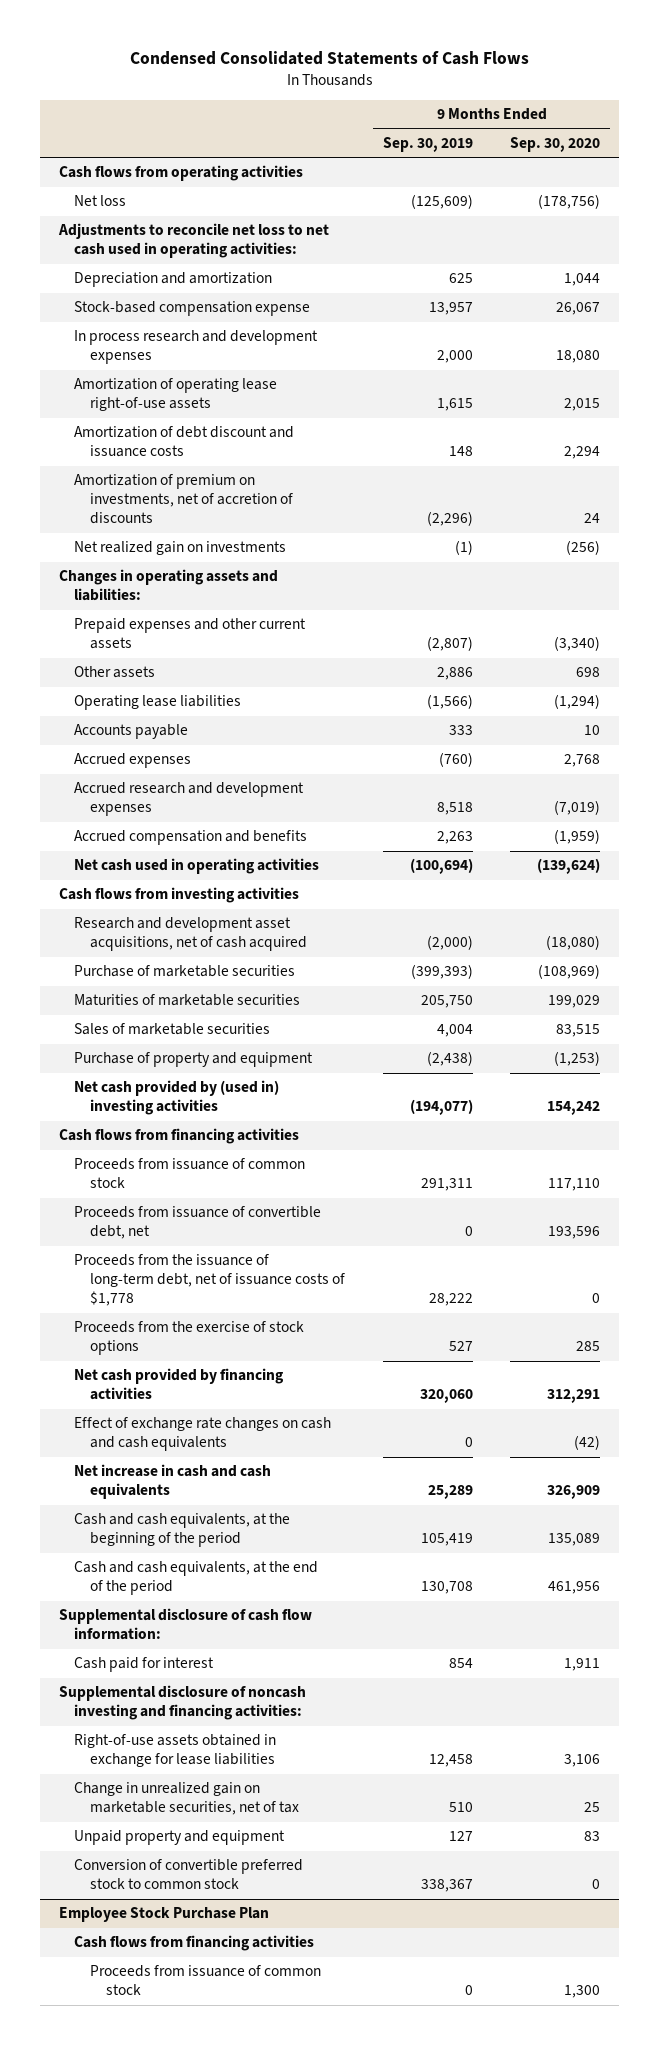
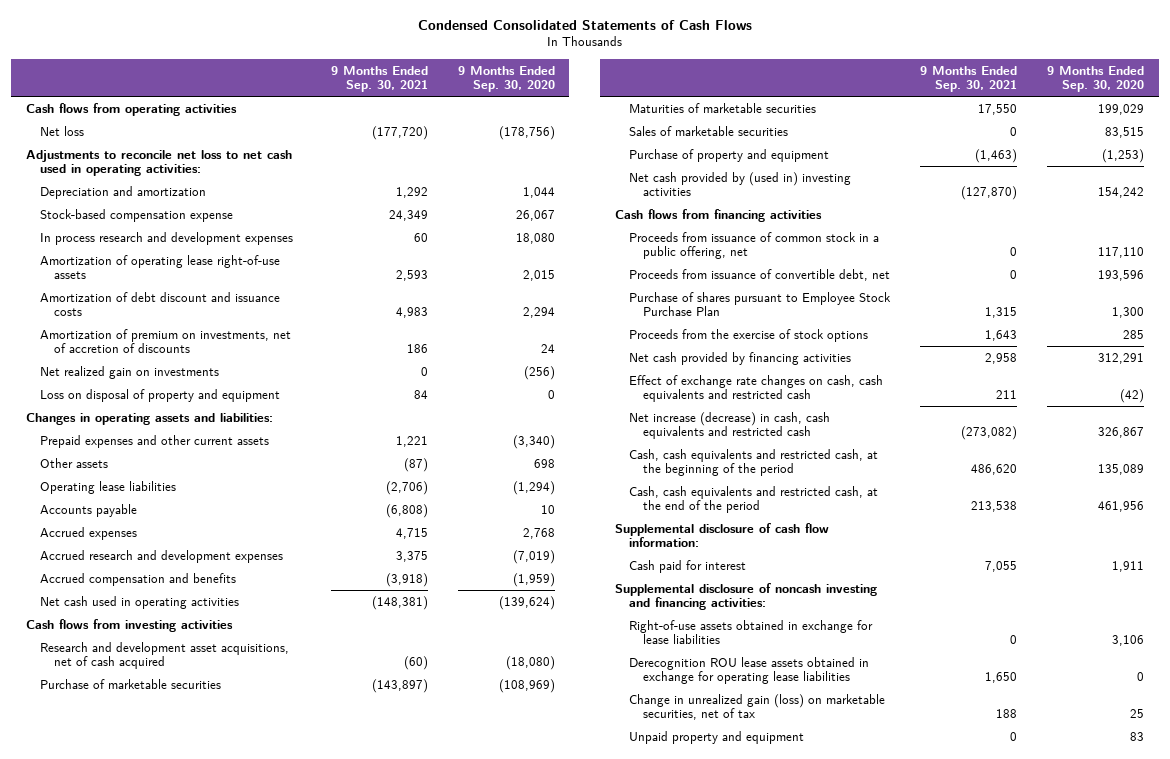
- | 9 Months Ended Sep. 30, 2019 | 9 Months Ended Sep. 30, 2020
+ | 9 Months Ended Sep. 30, 2021 | 9 Months Ended Sep. 30, 2020
+ Loss on disposal of property and equipment | 84 | 0
- Proceeds from issuance of common stock | 291,311 | 117,110
+ Proceeds from issuance of common stock in a public offering, net | 0 | 117,110
- Proceeds from the issuance of long-term debt, net of issuance costs of $1,778 | 28,222 | 0
+ Purchase of shares pursuant to Employee Stock Purchase Plan | 1,315 | 1,300
- Effect of exchange rate changes on cash and cash equivalents | 0 | (42)
- Net increase in cash and cash equivalents | 25,289 | 326,909
- Cash and cash equivalents, at the beginning of the period | 105,419 | 135,089
- Cash and cash equivalents, at the end of the period | 130,708 | 461,956
+ Effect of exchange rate changes on cash, cash equivalents and restricted cash | 211 | (42)
+ Net increase (decrease) in cash, cash equivalents and restricted cash | (273,082) | 326,867
+ Cash, cash equivalents and restricted cash, at the beginning of the period | 486,620 | 135,089
+ Cash, cash equivalents and restricted cash, at the end of the period | 213,538 | 461,956
- Change in unrealized gain on marketable securities, net of tax | 510 | 25
+ Derecognition ROU lease assets obtained in exchange for operating lease liabilities | 1,650 | 0
+ Change in unrealized gain (loss) on marketable securities, net of tax | 188 | 25
- Conversion of convertible preferred stock to common stock | 338,367 | 0
- Employee Stock Purchase Plan
- Cash flows from financing activities
- Proceeds from issuance of common stock | 0 | 1,300

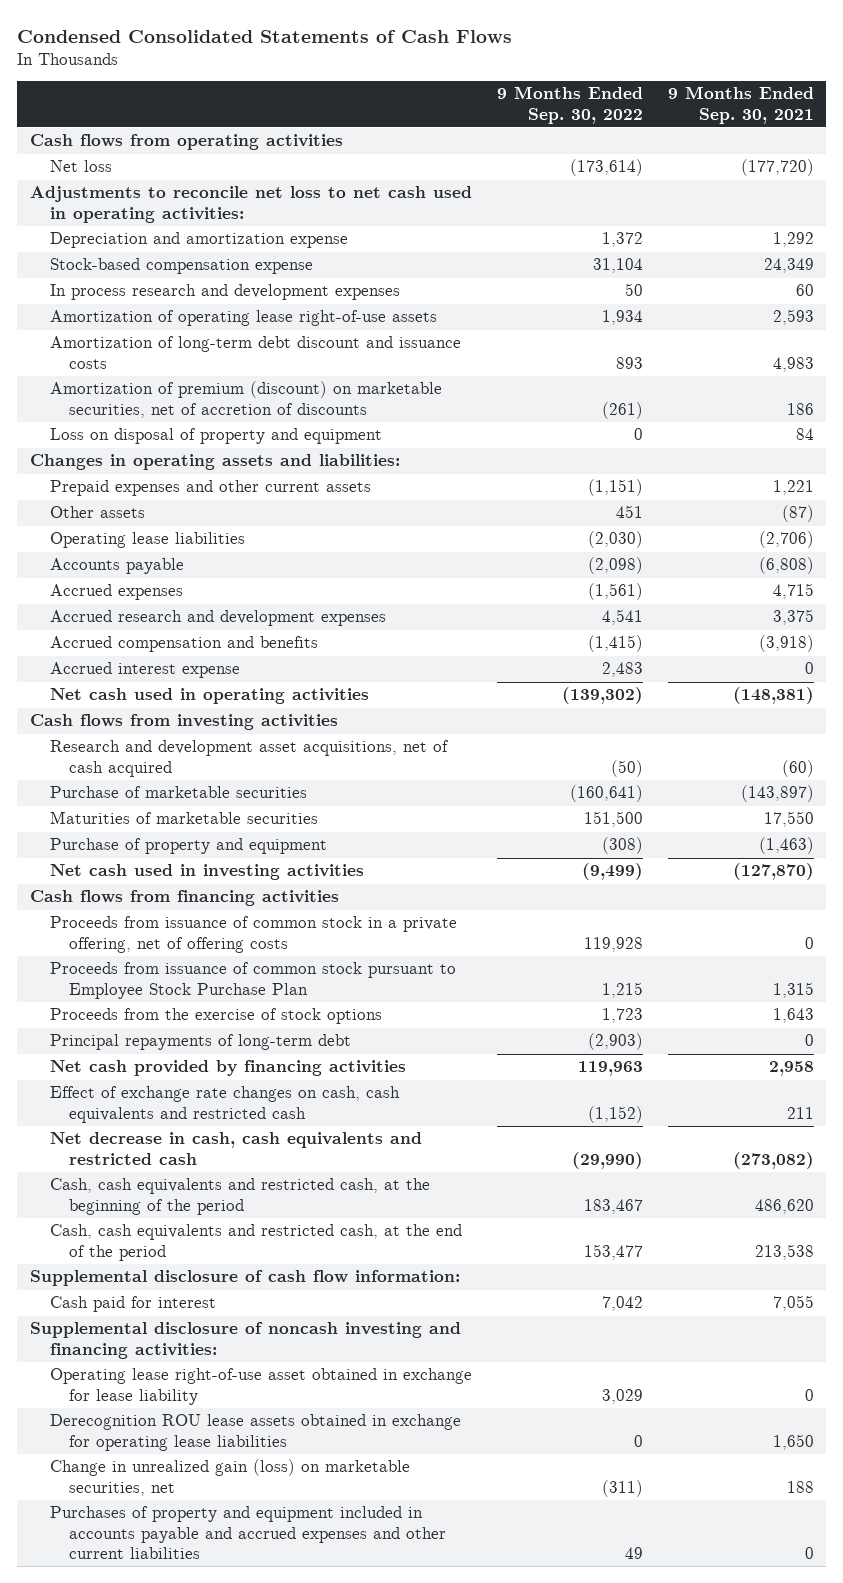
- | 9 Months Ended Sep. 30, 2021 | 9 Months Ended Sep. 30, 2020
+ | 9 Months Ended Sep. 30, 2022 | 9 Months Ended Sep. 30, 2021
- Depreciation and amortization | 1,292 | 1,044
+ Depreciation and amortization expense | 1,372 | 1,292
- Amortization of debt discount and issuance costs | 4,983 | 2,294
- Amortization of premium on investments, net of accretion of discounts | 186 | 24
- Net realized gain on investments | 0 | (256)
+ Amortization of long-term debt discount and issuance costs | 893 | 4,983
+ Amortization of premium (discount) on marketable securities, net of accretion of discounts | (261) | 186
+ Accrued interest expense | 2,483 | 0
- Sales of marketable securities | 0 | 83,515
- Net cash provided by (used in) investing activities | (127,870) | 154,242
+ Net cash used in investing activities | (9,499) | (127,870)
- Proceeds from issuance of common stock in a public offering, net | 0 | 117,110
- Proceeds from issuance of convertible debt, net | 0 | 193,596
- Purchase of shares pursuant to Employee Stock Purchase Plan | 1,315 | 1,300
+ Proceeds from issuance of common stock in a private offering, net of offering costs | 119,928 | 0
+ Proceeds from issuance of common stock pursuant to Employee Stock Purchase Plan | 1,215 | 1,315
+ Principal repayments of long-term debt | (2,903) | 0
- Net increase (decrease) in cash, cash equivalents and restricted cash | (273,082) | 326,867
+ Net decrease in cash, cash equivalents and restricted cash | (29,990) | (273,082)
- Right-of-use assets obtained in exchange for lease liabilities | 0 | 3,106
+ Operating lease right-of-use asset obtained in exchange for lease liability | 3,029 | 0
- Change in unrealized gain (loss) on marketable securities, net of tax | 188 | 25
- Unpaid property and equipment | 0 | 83
+ Change in unrealized gain (loss) on marketable securities, net | (311) | 188
+ Purchases of property and equipment included in accounts payable and accrued expenses and other current liabilities | 49 | 0

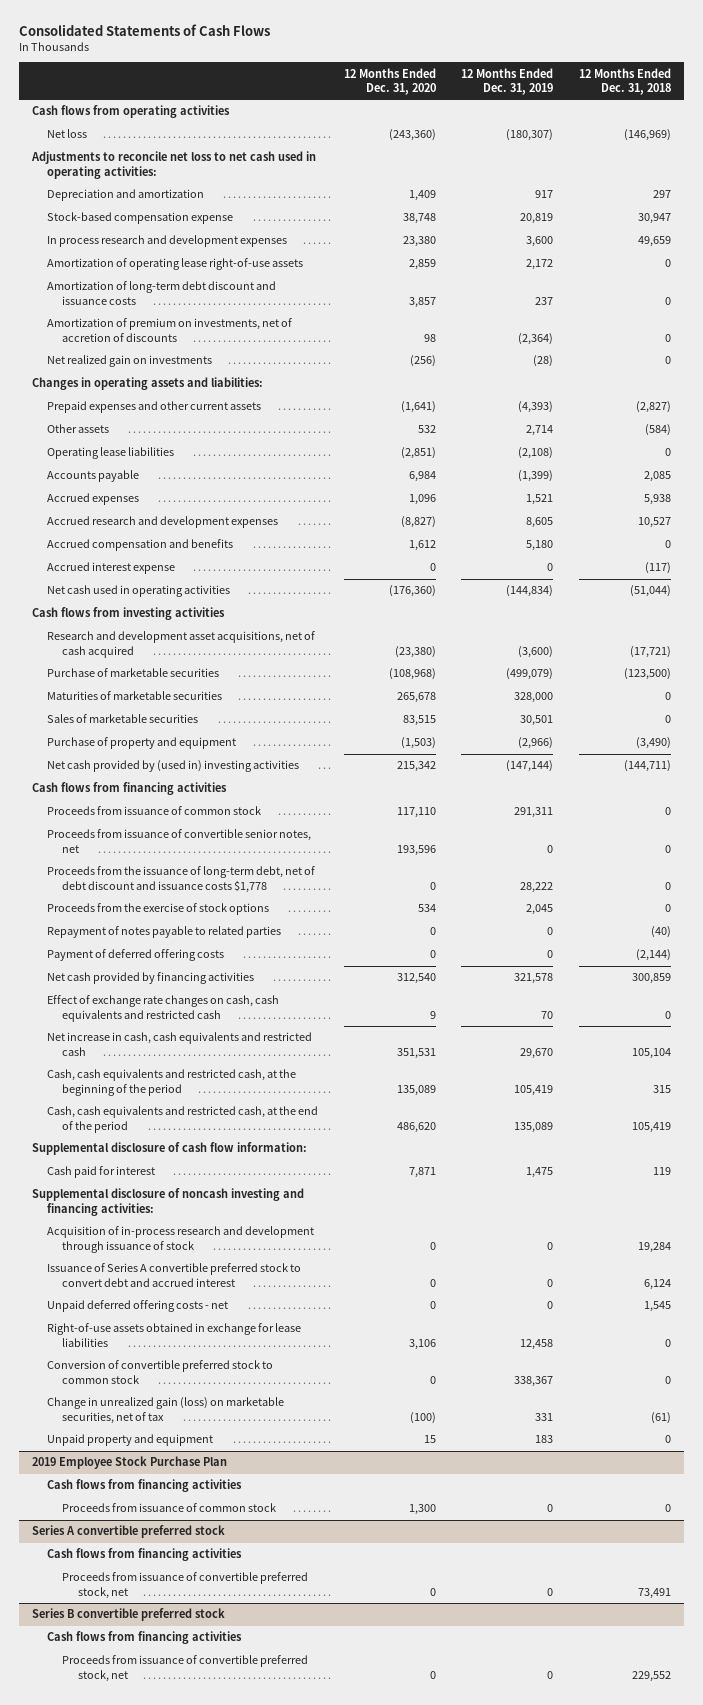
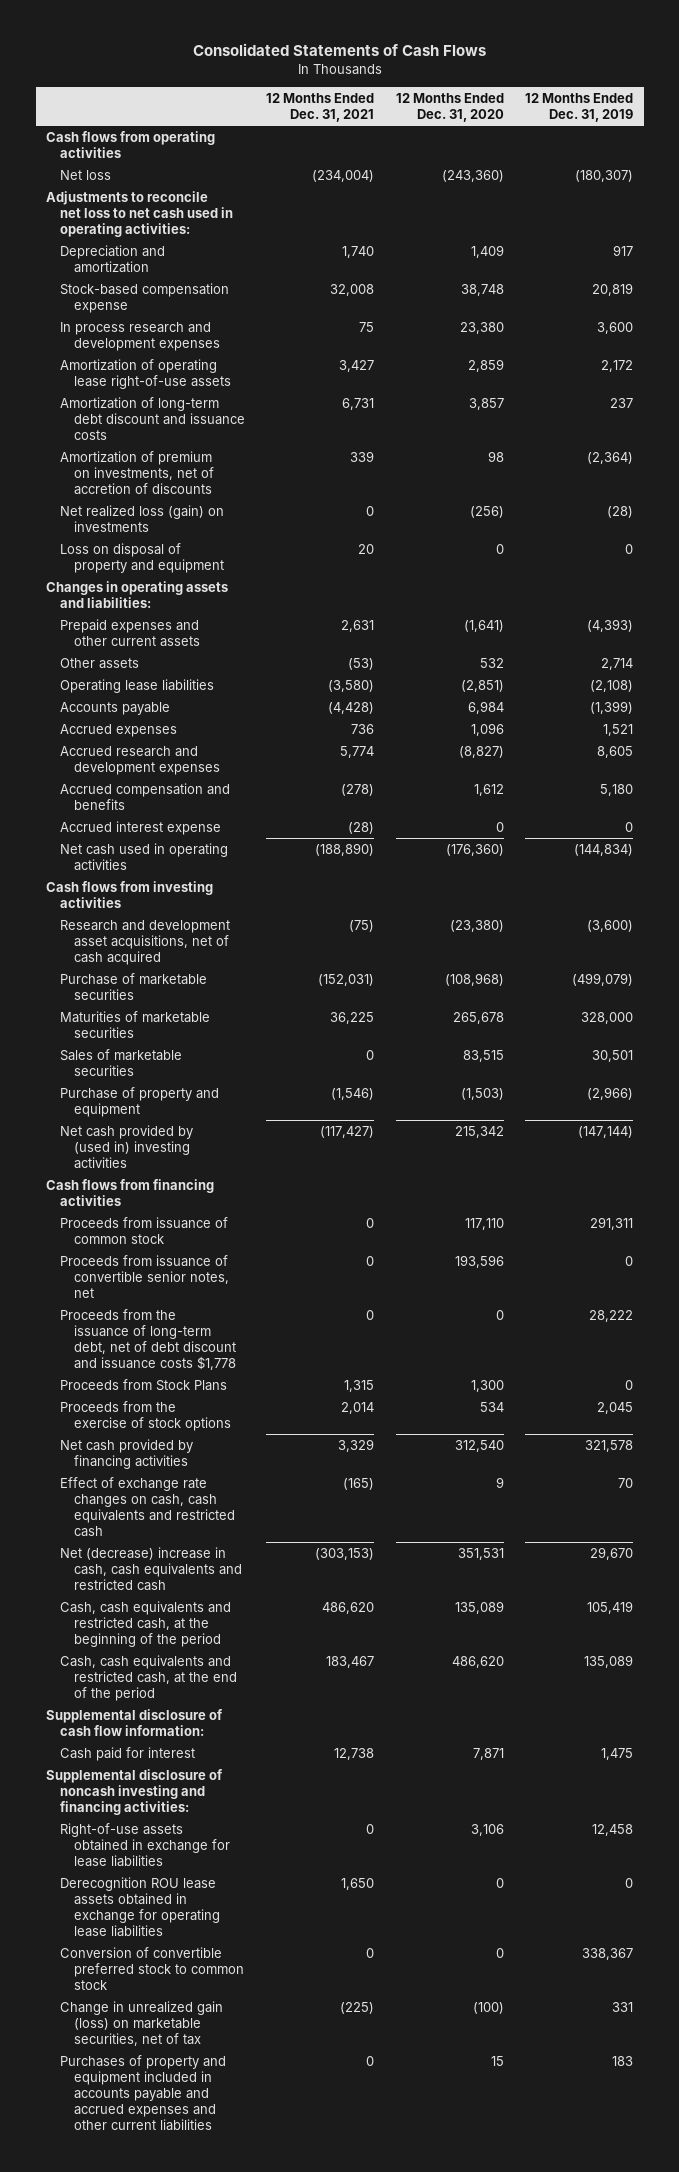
- | 12 Months Ended Dec. 31, 2020 | 12 Months Ended Dec. 31, 2019 | 12 Months Ended Dec. 31, 2018
+ | 12 Months Ended Dec. 31, 2021 | 12 Months Ended Dec. 31, 2020 | 12 Months Ended Dec. 31, 2019
- Net realized gain on investments | (256) | (28) | 0
+ Net realized loss (gain) on investments | 0 | (256) | (28)
+ Loss on disposal of property and equipment | 20 | 0 | 0
+ Proceeds from Stock Plans | 1,315 | 1,300 | 0
- Repayment of notes payable to related parties | 0 | 0 | (40)
- Payment of deferred offering costs | 0 | 0 | (2,144)
- Net increase in cash, cash equivalents and restricted cash | 351,531 | 29,670 | 105,104
+ Net (decrease) increase in cash, cash equivalents and restricted cash | (303,153) | 351,531 | 29,670
- Acquisition of in-process research and development through issuance of stock | 0 | 0 | 19,284
- Issuance of Series A convertible preferred stock to convert debt and accrued interest | 0 | 0 | 6,124
- Unpaid deferred offering costs - net | 0 | 0 | 1,545
+ Derecognition ROU lease assets obtained in exchange for operating lease liabilities | 1,650 | 0 | 0
- Unpaid property and equipment | 15 | 183 | 0
- 2019 Employee Stock Purchase Plan
- Cash flows from financing activities
- Proceeds from issuance of common stock | 1,300 | 0 | 0
- Series A convertible preferred stock
- Cash flows from financing activities
- Proceeds from issuance of convertible preferred stock, net | 0 | 0 | 73,491
- Series B convertible preferred stock
- Cash flows from financing activities
- Proceeds from issuance of convertible preferred stock, net | 0 | 0 | 229,552
+ Purchases of property and equipment included in accounts payable and accrued expenses and other current liabilities | 0 | 15 | 183

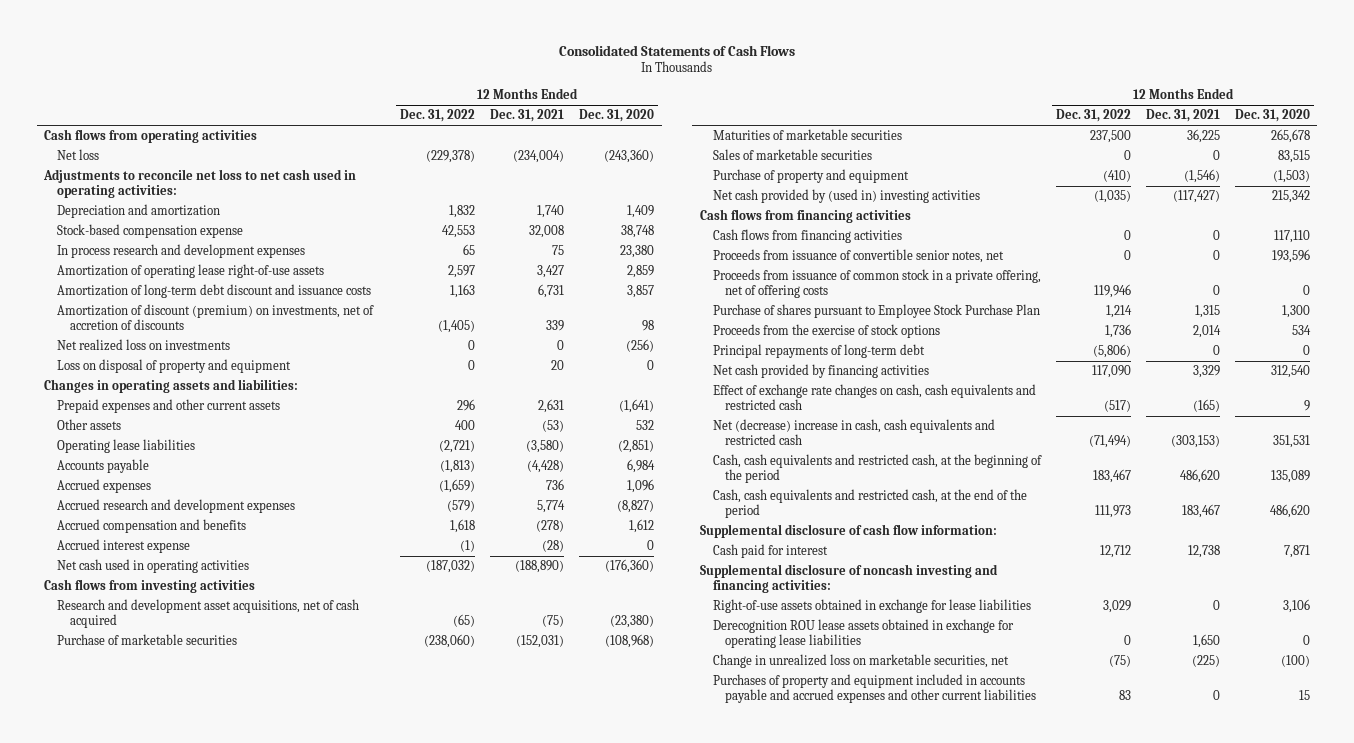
- | 12 Months Ended Dec. 31, 2021 | 12 Months Ended Dec. 31, 2020 | 12 Months Ended Dec. 31, 2019
+ | 12 Months Ended Dec. 31, 2022 | 12 Months Ended Dec. 31, 2021 | 12 Months Ended Dec. 31, 2020
- Amortization of premium on investments, net of accretion of discounts | 339 | 98 | (2,364)
- Net realized loss (gain) on investments | 0 | (256) | (28)
+ Amortization of discount (premium) on investments, net of accretion of discounts | (1,405) | 339 | 98
+ Net realized loss on investments | 0 | 0 | (256)
- Proceeds from issuance of common stock | 0 | 117,110 | 291,311
+ Cash flows from financing activities | 0 | 0 | 117,110
- Proceeds from the issuance of long-term debt, net of debt discount and issuance costs $1,778 | 0 | 0 | 28,222
- Proceeds from Stock Plans | 1,315 | 1,300 | 0
+ Proceeds from issuance of common stock in a private offering, net of offering costs | 119,946 | 0 | 0
+ Purchase of shares pursuant to Employee Stock Purchase Plan | 1,214 | 1,315 | 1,300
+ Principal repayments of long-term debt | (5,806) | 0 | 0
- Conversion of convertible preferred stock to common stock | 0 | 0 | 338,367
- Change in unrealized gain (loss) on marketable securities, net of tax | (225) | (100) | 331
+ Change in unrealized loss on marketable securities, net | (75) | (225) | (100)

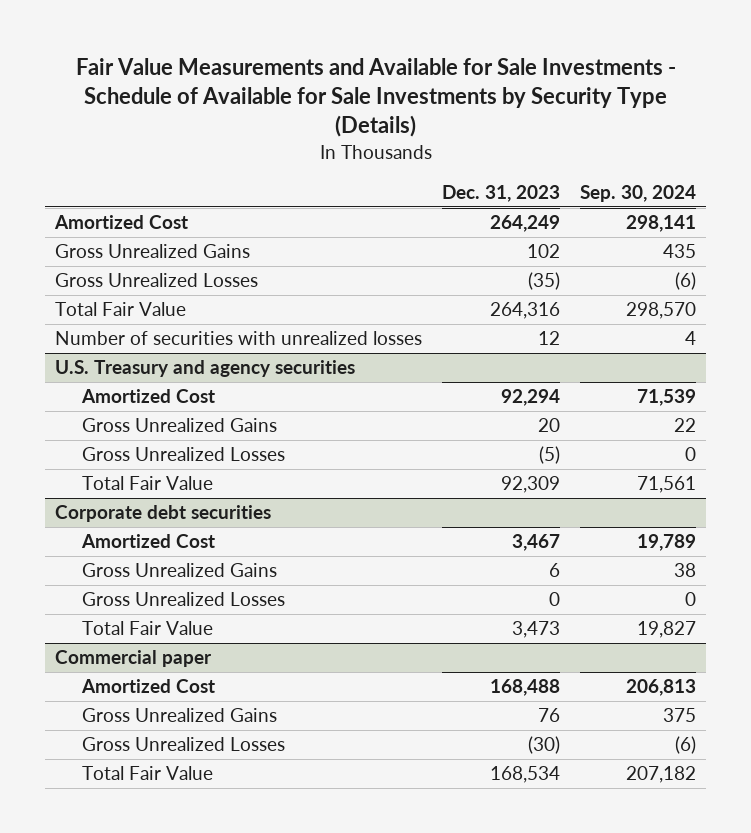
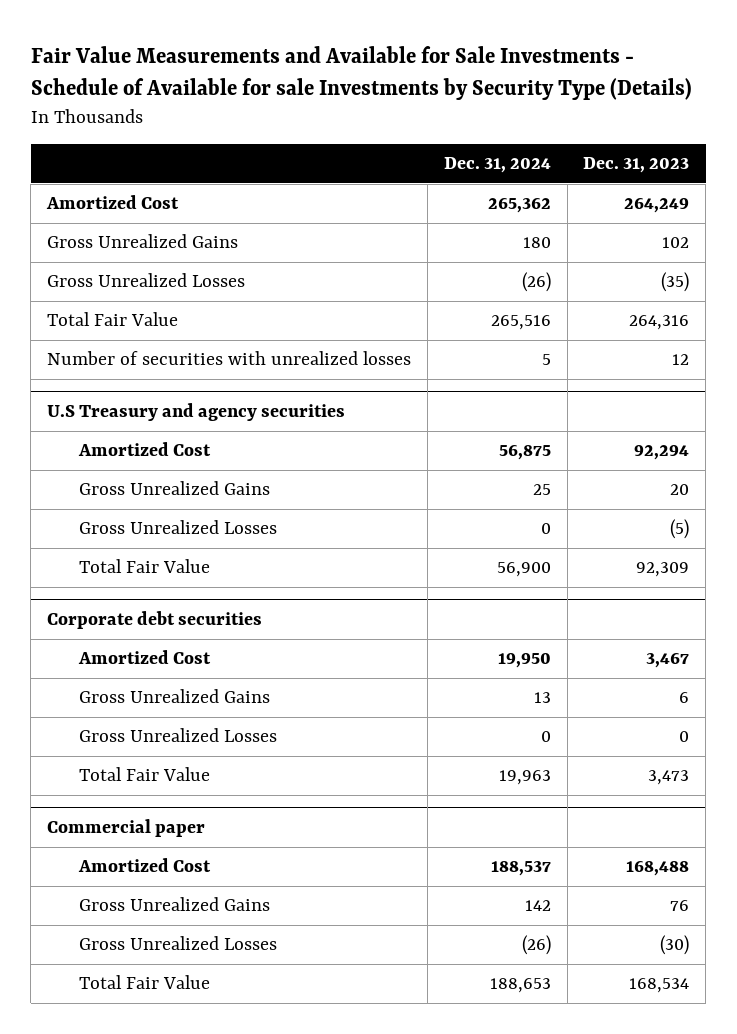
- Fair Value Measurements and Available for Sale Investments - Schedule of Available for Sale Investments by Security Type (Details)
+ Fair Value Measurements and Available for Sale Investments - Schedule of Available for sale Investments by Security Type (Details)
- | Dec. 31, 2023 | Sep. 30, 2024
+ | Dec. 31, 2024 | Dec. 31, 2023
- U.S. Treasury and agency securities
+ U.S Treasury and agency securities

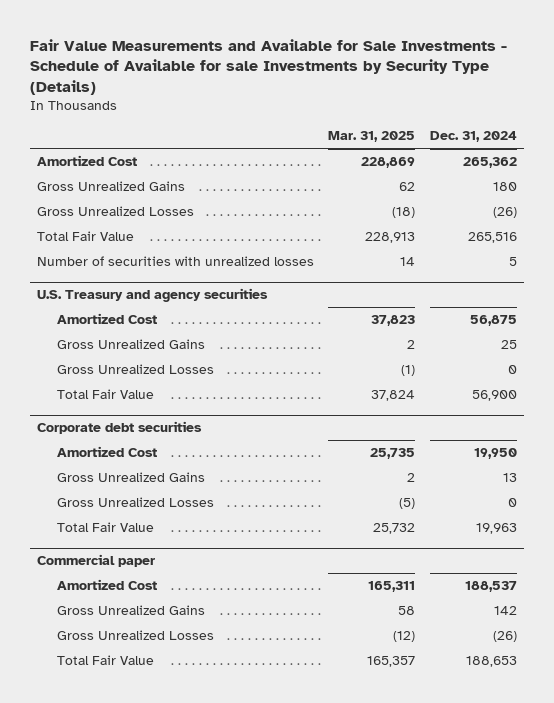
- | Dec. 31, 2024 | Dec. 31, 2023
+ | Mar. 31, 2025 | Dec. 31, 2024
- U.S Treasury and agency securities
+ U.S. Treasury and agency securities

